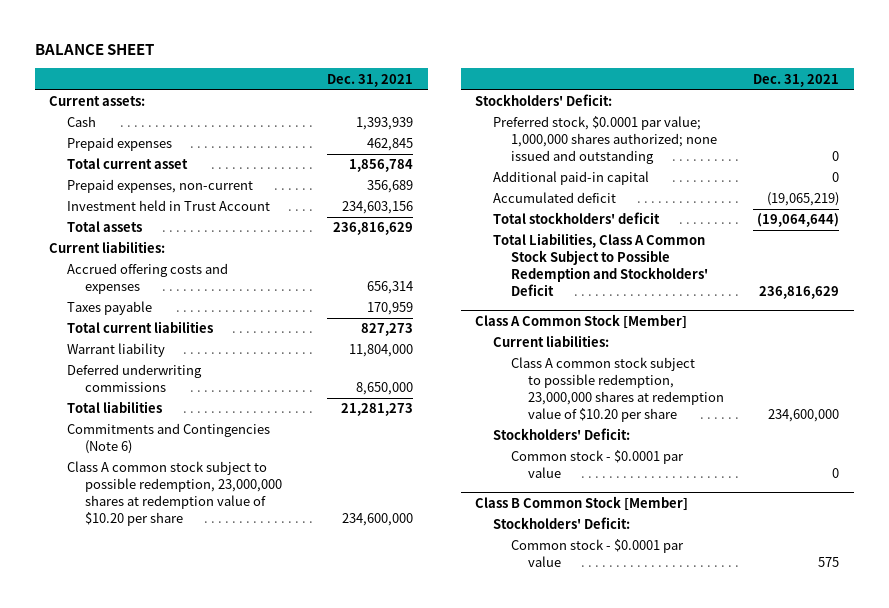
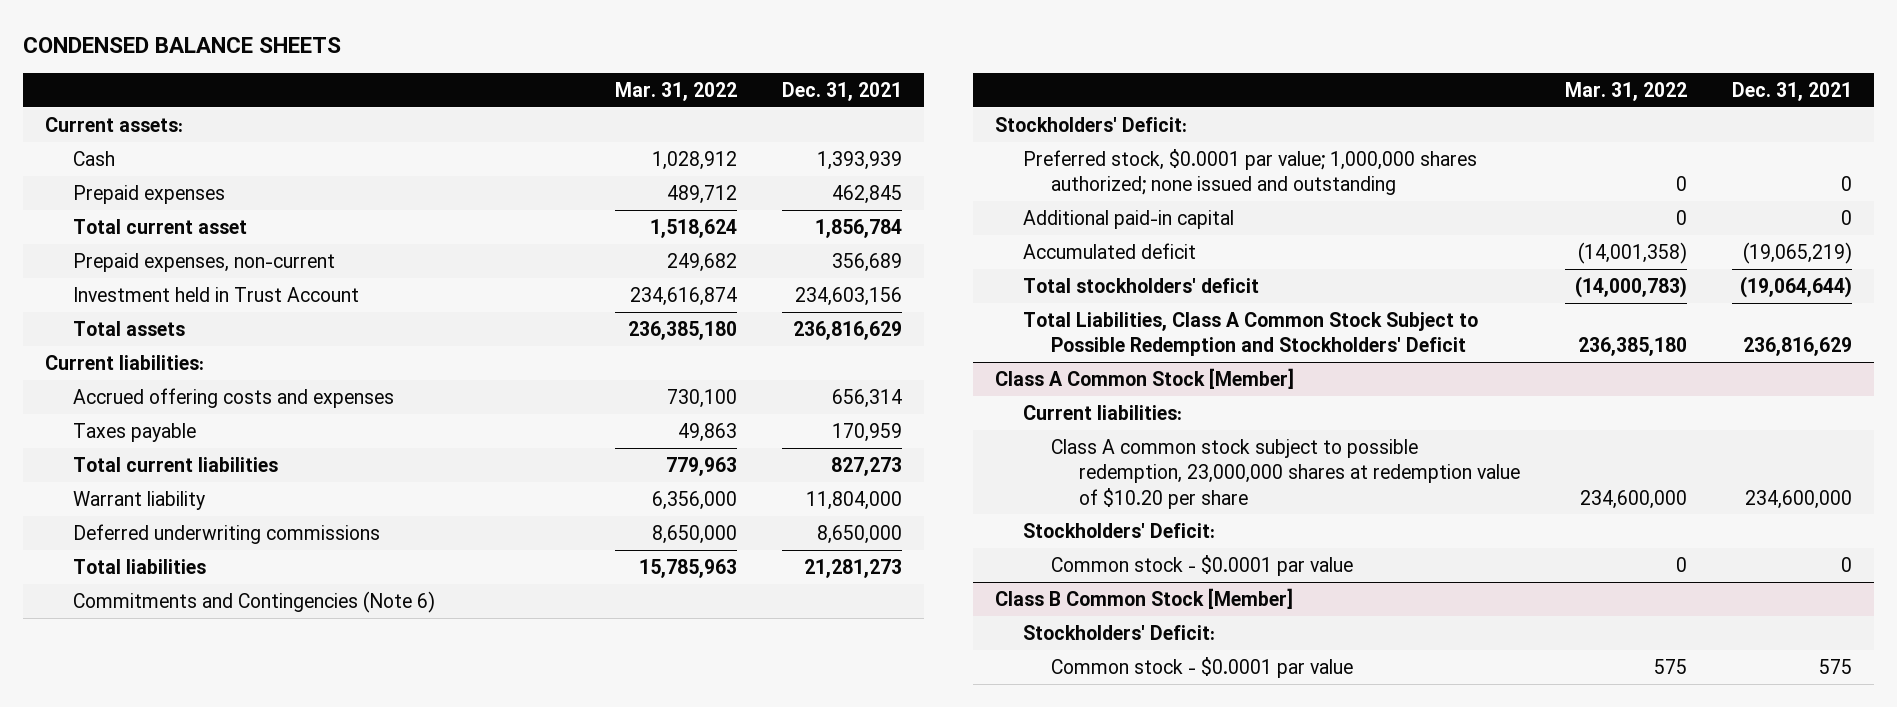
- BALANCE SHEET
+ CONDENSED BALANCE SHEETS
- | Dec. 31, 2021
+ | Mar. 31, 2022 | Dec. 31, 2021
- Class A common stock subject to possible redemption, 23,000,000 shares at redemption value of $10.20 per share | 234,600,000

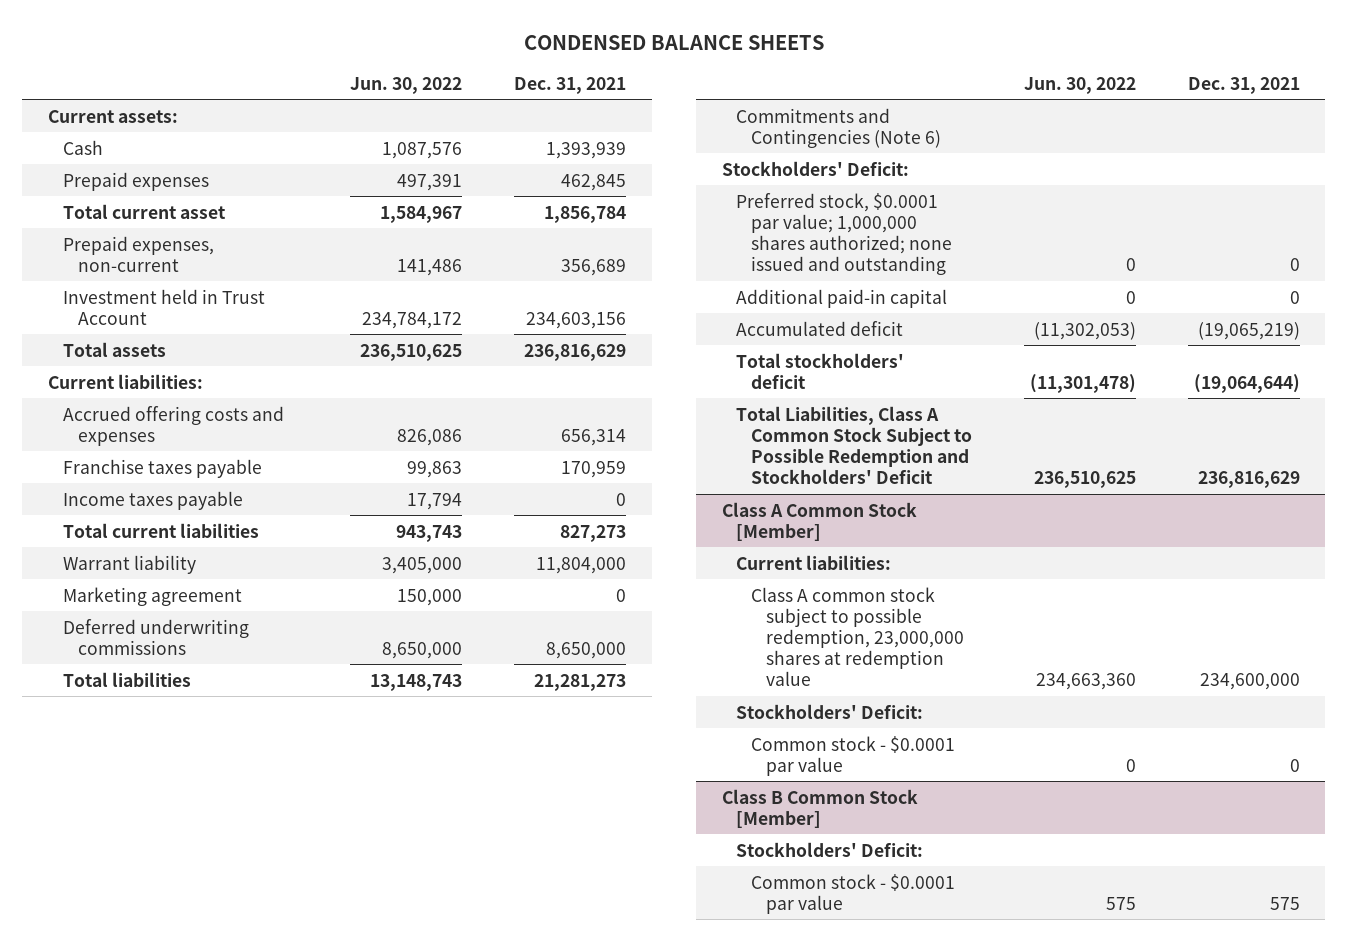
- | Mar. 31, 2022 | Dec. 31, 2021
+ | Jun. 30, 2022 | Dec. 31, 2021
- Taxes payable | 49,863 | 170,959
+ Franchise taxes payable | 99,863 | 170,959
+ Income taxes payable | 17,794 | 0
+ Marketing agreement | 150,000 | 0
@ Class A Common Stock [Member]
- Class A common stock subject to possible redemption, 23,000,000 shares at redemption value of $10.20 per share | 234,600,000 | 234,600,000
+ Class A common stock subject to possible redemption, 23,000,000 shares at redemption value | 234,663,360 | 234,600,000

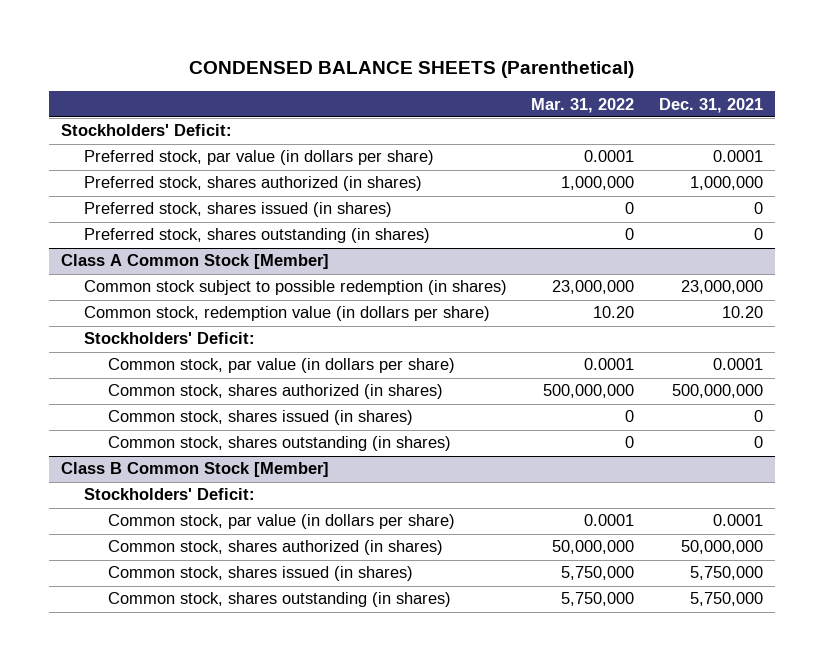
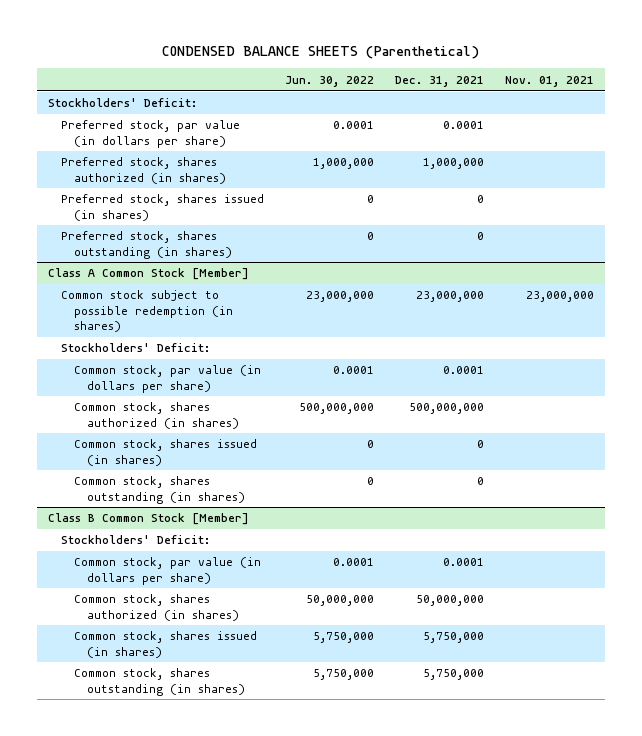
- | Mar. 31, 2022 | Dec. 31, 2021
+ | Jun. 30, 2022 | Dec. 31, 2021 | Nov. 01, 2021
@ Class A Common Stock [Member]
- Common stock, redemption value (in dollars per share) | 10.20 | 10.20

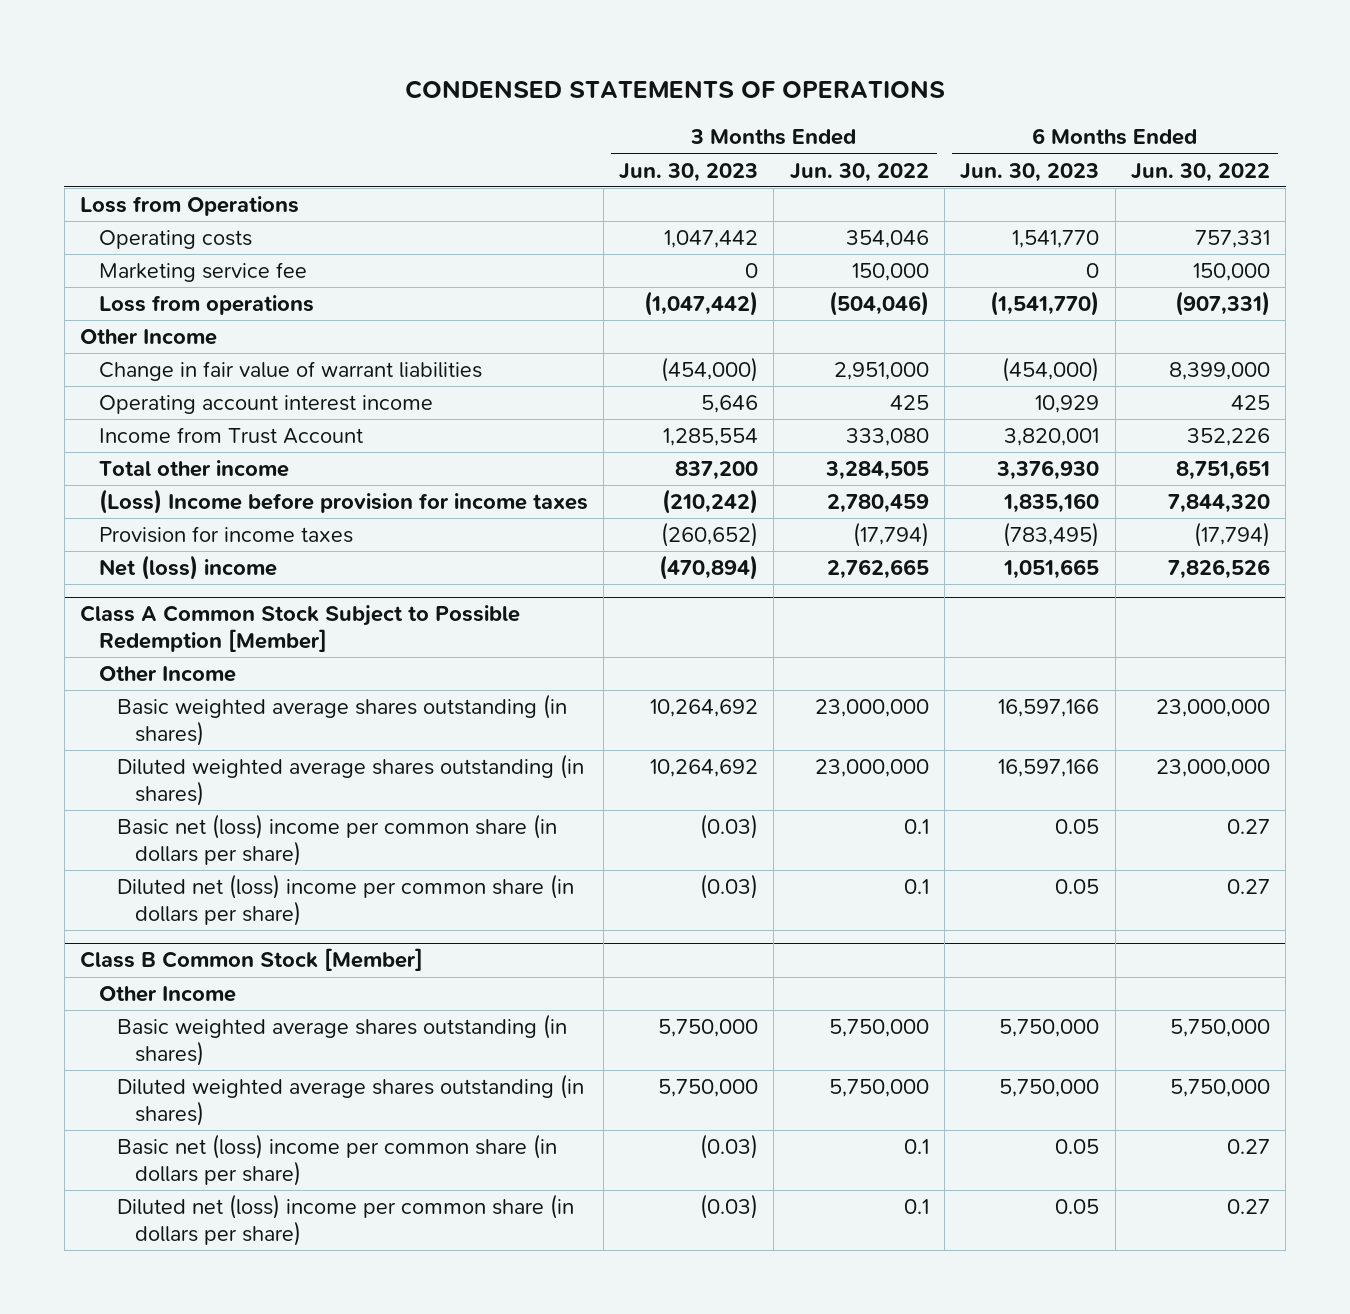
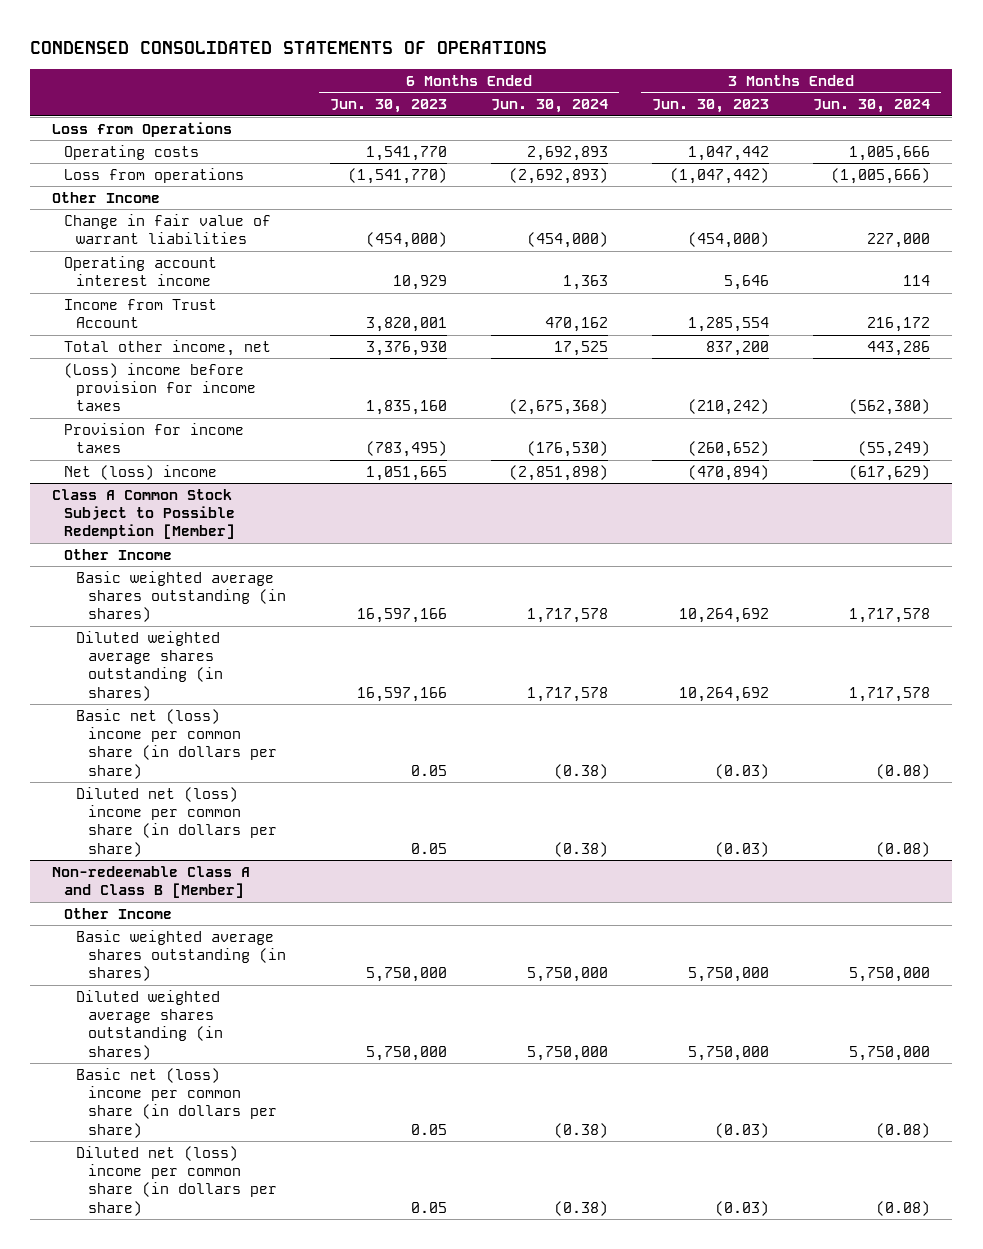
- CONDENSED STATEMENTS OF OPERATIONS
+ CONDENSED CONSOLIDATED STATEMENTS OF OPERATIONS
- | 3 Months Ended Jun. 30, 2023 | 3 Months Ended Jun. 30, 2022 | 6 Months Ended Jun. 30, 2023 | 6 Months Ended Jun. 30, 2022
+ | 6 Months Ended Jun. 30, 2023 | 6 Months Ended Jun. 30, 2024 | 3 Months Ended Jun. 30, 2023 | 3 Months Ended Jun. 30, 2024
- Marketing service fee | 0 | 150,000 | 0 | 150,000
- Total other income | 837,200 | 3,284,505 | 3,376,930 | 8,751,651
- (Loss) Income before provision for income taxes | (210,242) | 2,780,459 | 1,835,160 | 7,844,320
+ Total other income, net | 3,376,930 | 17,525 | 837,200 | 443,286
+ (Loss) income before provision for income taxes | 1,835,160 | (2,675,368) | (210,242) | (562,380)
- Class B Common Stock [Member]
+ Non-redeemable Class A and Class B [Member]

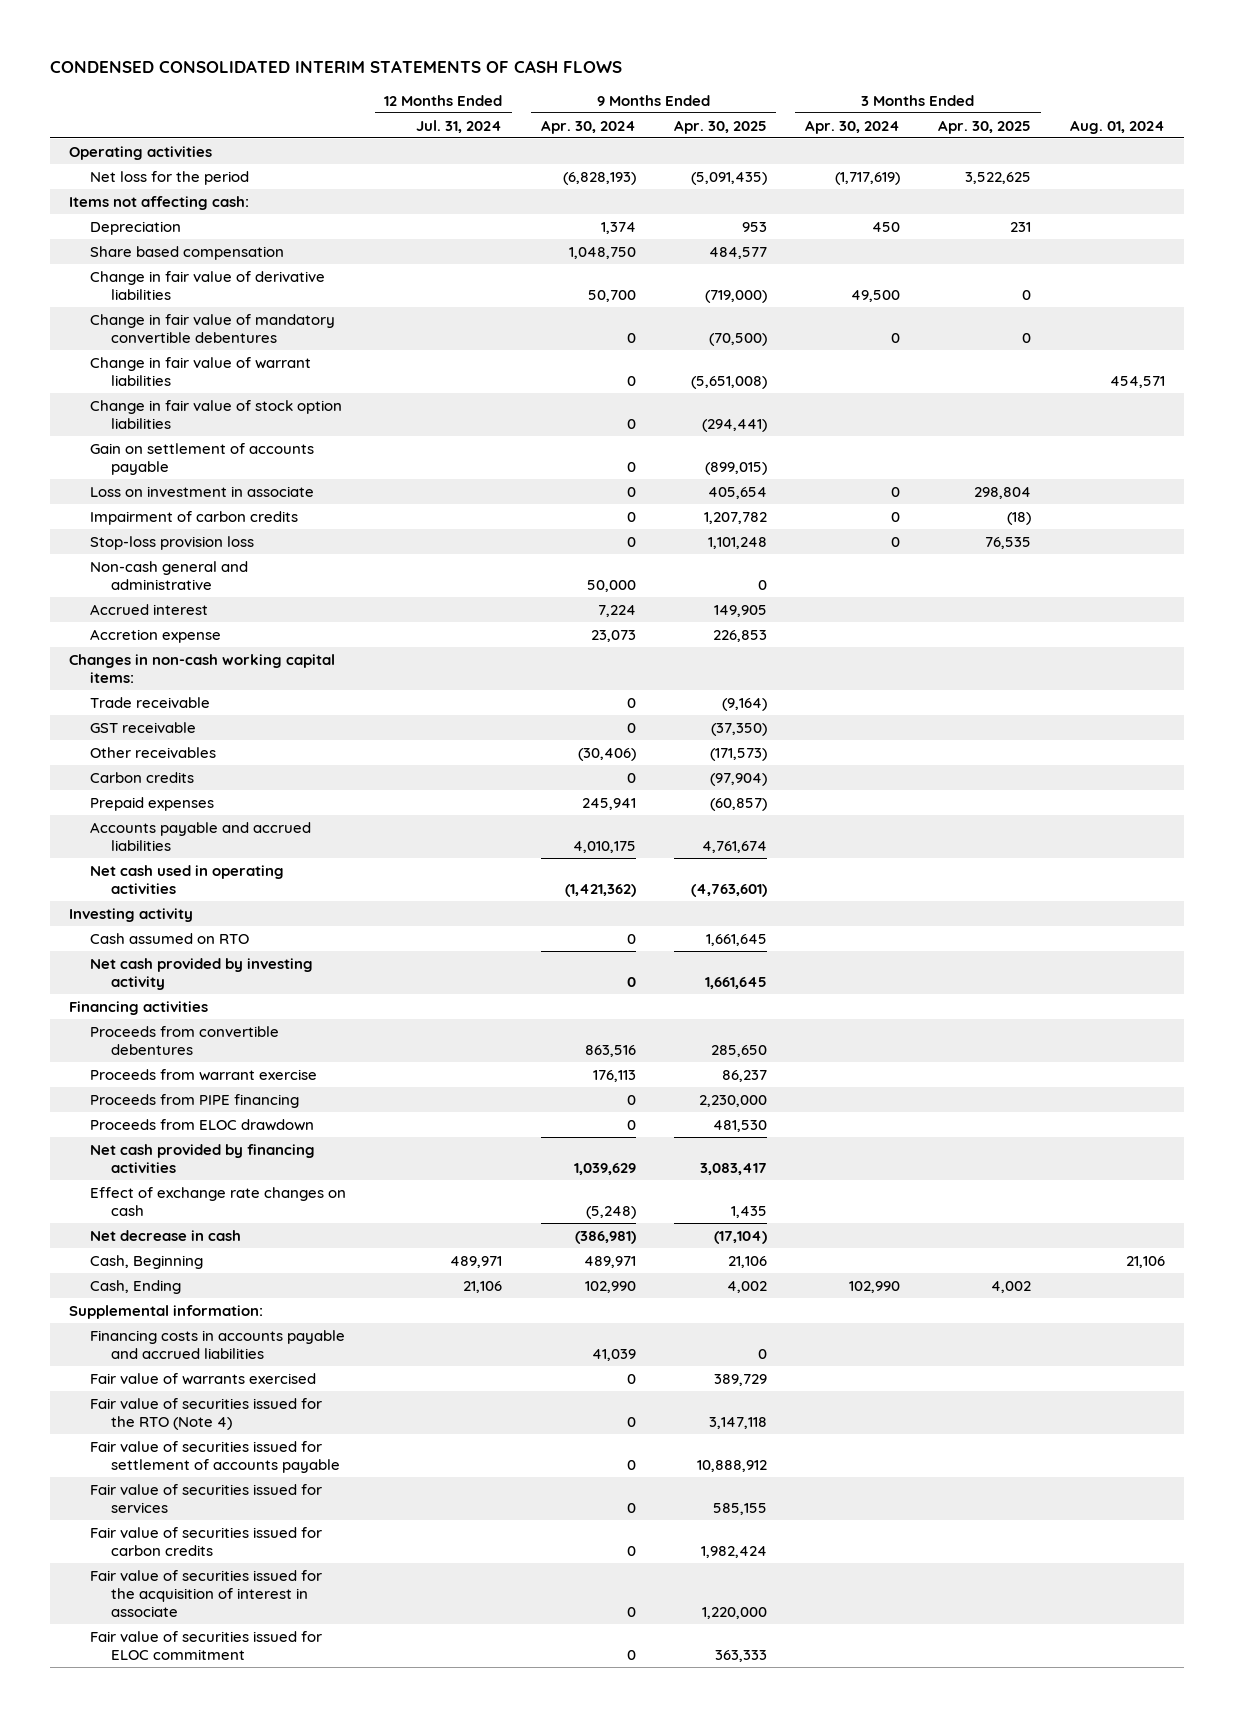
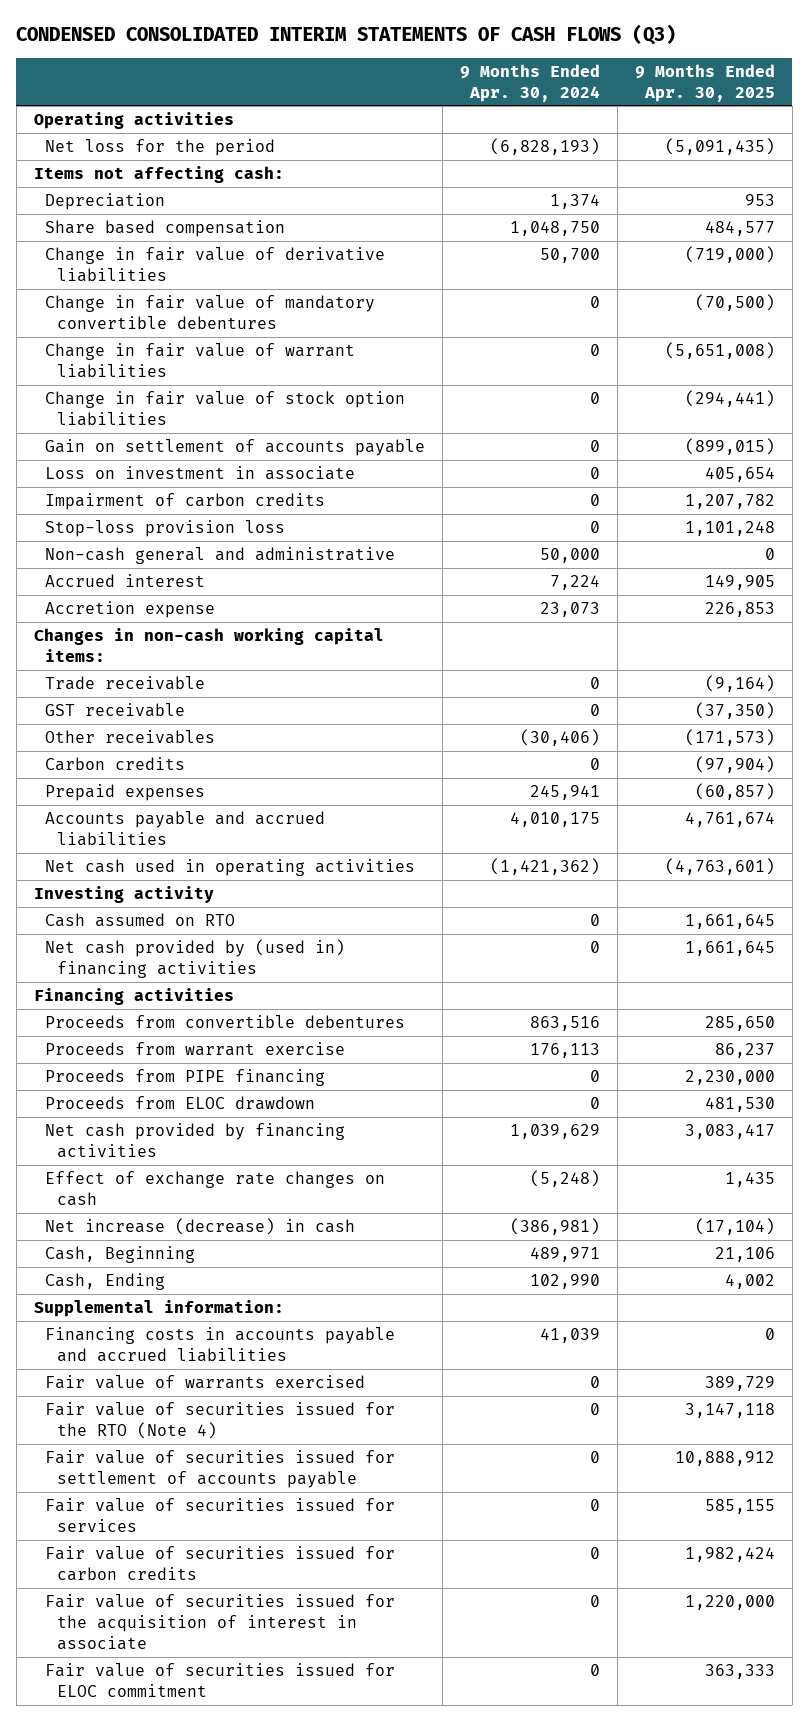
- CONDENSED CONSOLIDATED INTERIM STATEMENTS OF CASH FLOWS
+ CONDENSED CONSOLIDATED INTERIM STATEMENTS OF CASH FLOWS (Q3)
- | 12 Months Ended Jul. 31, 2024 | 9 Months Ended Apr. 30, 2024 | 9 Months Ended Apr. 30, 2025 | 3 Months Ended Apr. 30, 2024 | 3 Months Ended Apr. 30, 2025 | Aug. 01, 2024
+ | 9 Months Ended Apr. 30, 2024 | 9 Months Ended Apr. 30, 2025
- Net cash provided by investing activity | | 0 | 1,661,645 | | |
+ Net cash provided by (used in) financing activities | 0 | 1,661,645
- Net decrease in cash | | (386,981) | (17,104) | | |
+ Net increase (decrease) in cash | (386,981) | (17,104)

